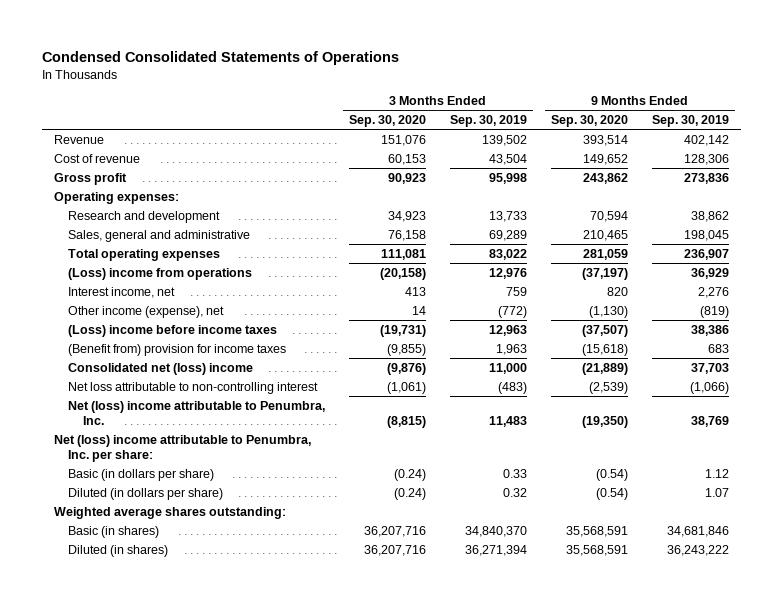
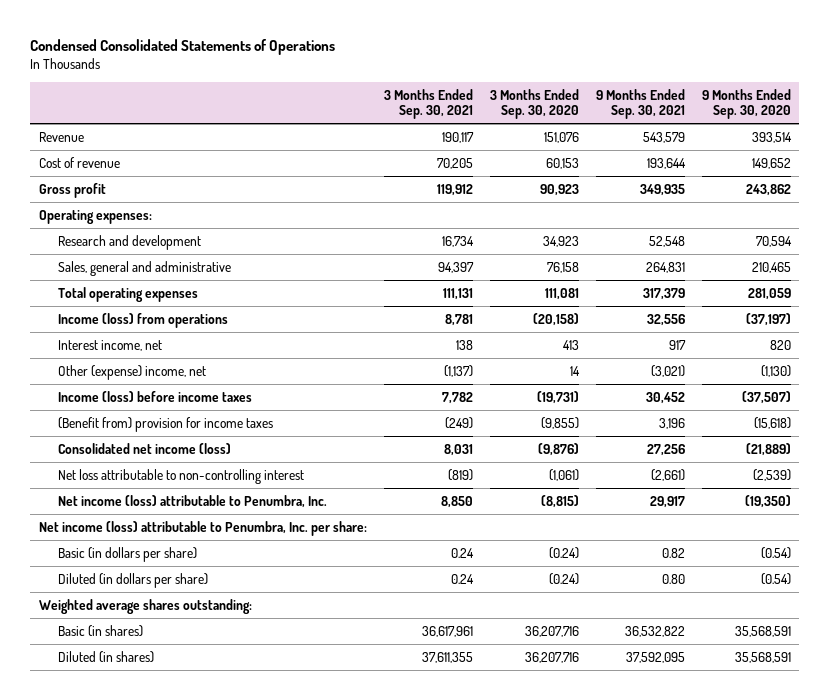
- | 3 Months Ended Sep. 30, 2020 | 3 Months Ended Sep. 30, 2019 | 9 Months Ended Sep. 30, 2020 | 9 Months Ended Sep. 30, 2019
+ | 3 Months Ended Sep. 30, 2021 | 3 Months Ended Sep. 30, 2020 | 9 Months Ended Sep. 30, 2021 | 9 Months Ended Sep. 30, 2020
- (Loss) income from operations | (20,158) | 12,976 | (37,197) | 36,929
+ Income (loss) from operations | 8,781 | (20,158) | 32,556 | (37,197)
- Other income (expense), net | 14 | (772) | (1,130) | (819)
- (Loss) income before income taxes | (19,731) | 12,963 | (37,507) | 38,386
+ Other (expense) income, net | (1,137) | 14 | (3,021) | (1,130)
+ Income (loss) before income taxes | 7,782 | (19,731) | 30,452 | (37,507)
- Consolidated net (loss) income | (9,876) | 11,000 | (21,889) | 37,703
+ Consolidated net income (loss) | 8,031 | (9,876) | 27,256 | (21,889)
- Net (loss) income attributable to Penumbra, Inc. | (8,815) | 11,483 | (19,350) | 38,769
- Net (loss) income attributable to Penumbra, Inc. per share:
+ Net income (loss) attributable to Penumbra, Inc. | 8,850 | (8,815) | 29,917 | (19,350)
+ Net income (loss) attributable to Penumbra, Inc. per share:

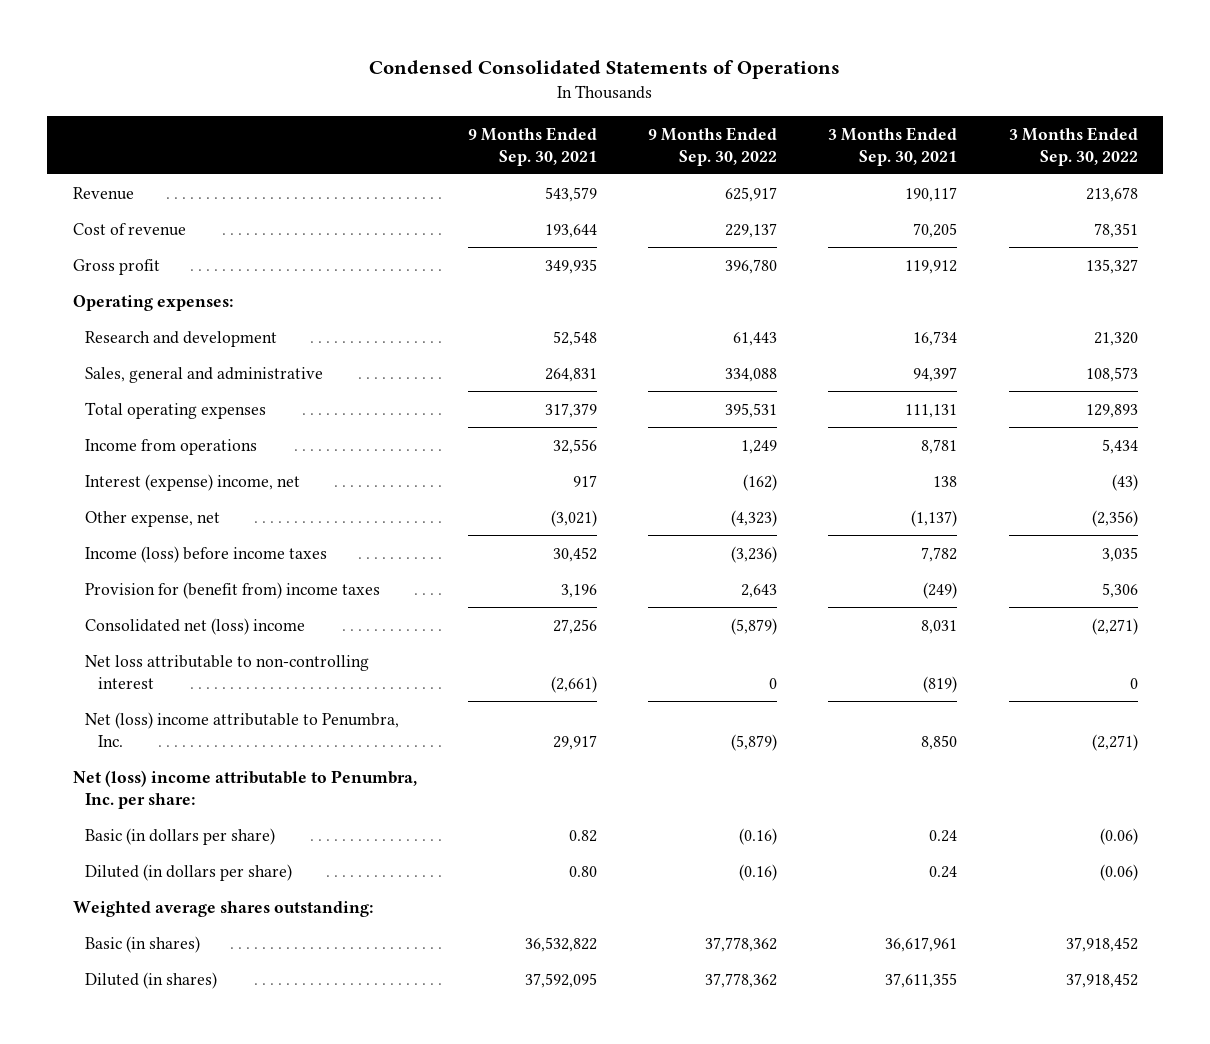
- | 3 Months Ended Sep. 30, 2021 | 3 Months Ended Sep. 30, 2020 | 9 Months Ended Sep. 30, 2021 | 9 Months Ended Sep. 30, 2020
+ | 9 Months Ended Sep. 30, 2021 | 9 Months Ended Sep. 30, 2022 | 3 Months Ended Sep. 30, 2021 | 3 Months Ended Sep. 30, 2022
- Income (loss) from operations | 8,781 | (20,158) | 32,556 | (37,197)
- Interest income, net | 138 | 413 | 917 | 820
- Other (expense) income, net | (1,137) | 14 | (3,021) | (1,130)
+ Income from operations | 32,556 | 1,249 | 8,781 | 5,434
+ Interest (expense) income, net | 917 | (162) | 138 | (43)
+ Other expense, net | (3,021) | (4,323) | (1,137) | (2,356)
- (Benefit from) provision for income taxes | (249) | (9,855) | 3,196 | (15,618)
- Consolidated net income (loss) | 8,031 | (9,876) | 27,256 | (21,889)
+ Provision for (benefit from) income taxes | 3,196 | 2,643 | (249) | 5,306
+ Consolidated net (loss) income | 27,256 | (5,879) | 8,031 | (2,271)
- Net income (loss) attributable to Penumbra, Inc. | 8,850 | (8,815) | 29,917 | (19,350)
- Net income (loss) attributable to Penumbra, Inc. per share:
+ Net (loss) income attributable to Penumbra, Inc. | 29,917 | (5,879) | 8,850 | (2,271)
+ Net (loss) income attributable to Penumbra, Inc. per share:

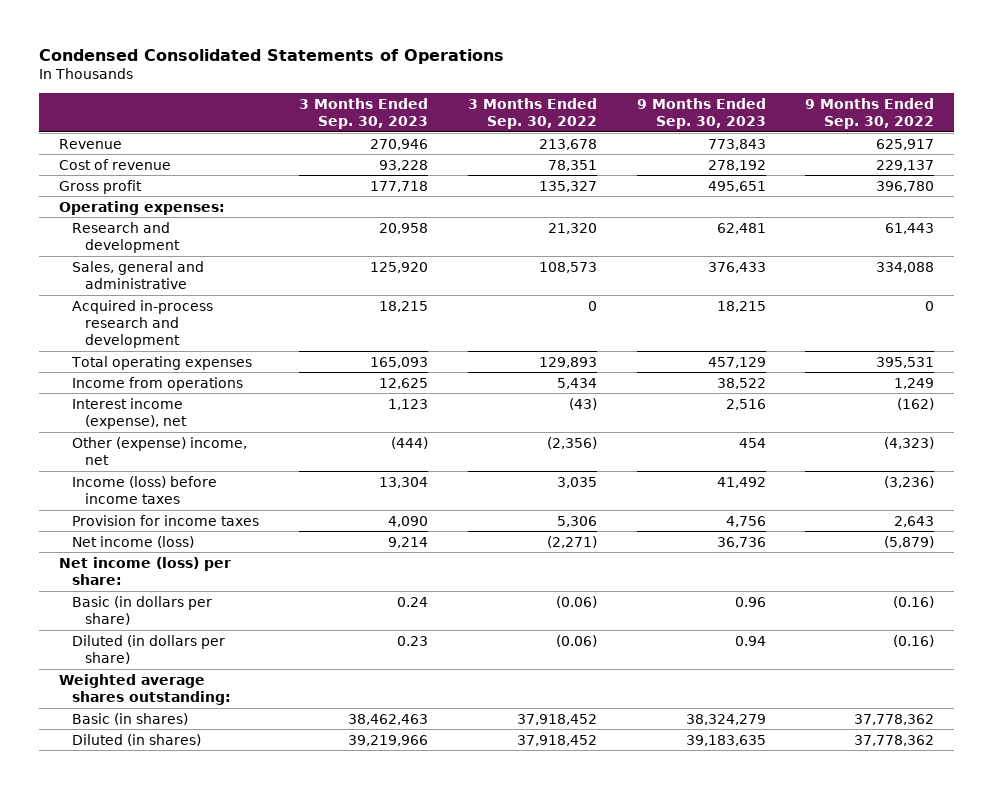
- | 9 Months Ended Sep. 30, 2021 | 9 Months Ended Sep. 30, 2022 | 3 Months Ended Sep. 30, 2021 | 3 Months Ended Sep. 30, 2022
+ | 3 Months Ended Sep. 30, 2023 | 3 Months Ended Sep. 30, 2022 | 9 Months Ended Sep. 30, 2023 | 9 Months Ended Sep. 30, 2022
+ Acquired in-process research and development | 18,215 | 0 | 18,215 | 0
- Interest (expense) income, net | 917 | (162) | 138 | (43)
- Other expense, net | (3,021) | (4,323) | (1,137) | (2,356)
+ Interest income (expense), net | 1,123 | (43) | 2,516 | (162)
+ Other (expense) income, net | (444) | (2,356) | 454 | (4,323)
- Provision for (benefit from) income taxes | 3,196 | 2,643 | (249) | 5,306
- Consolidated net (loss) income | 27,256 | (5,879) | 8,031 | (2,271)
- Net loss attributable to non-controlling interest | (2,661) | 0 | (819) | 0
- Net (loss) income attributable to Penumbra, Inc. | 29,917 | (5,879) | 8,850 | (2,271)
- Net (loss) income attributable to Penumbra, Inc. per share:
+ Provision for income taxes | 4,090 | 5,306 | 4,756 | 2,643
+ Net income (loss) | 9,214 | (2,271) | 36,736 | (5,879)
+ Net income (loss) per share:

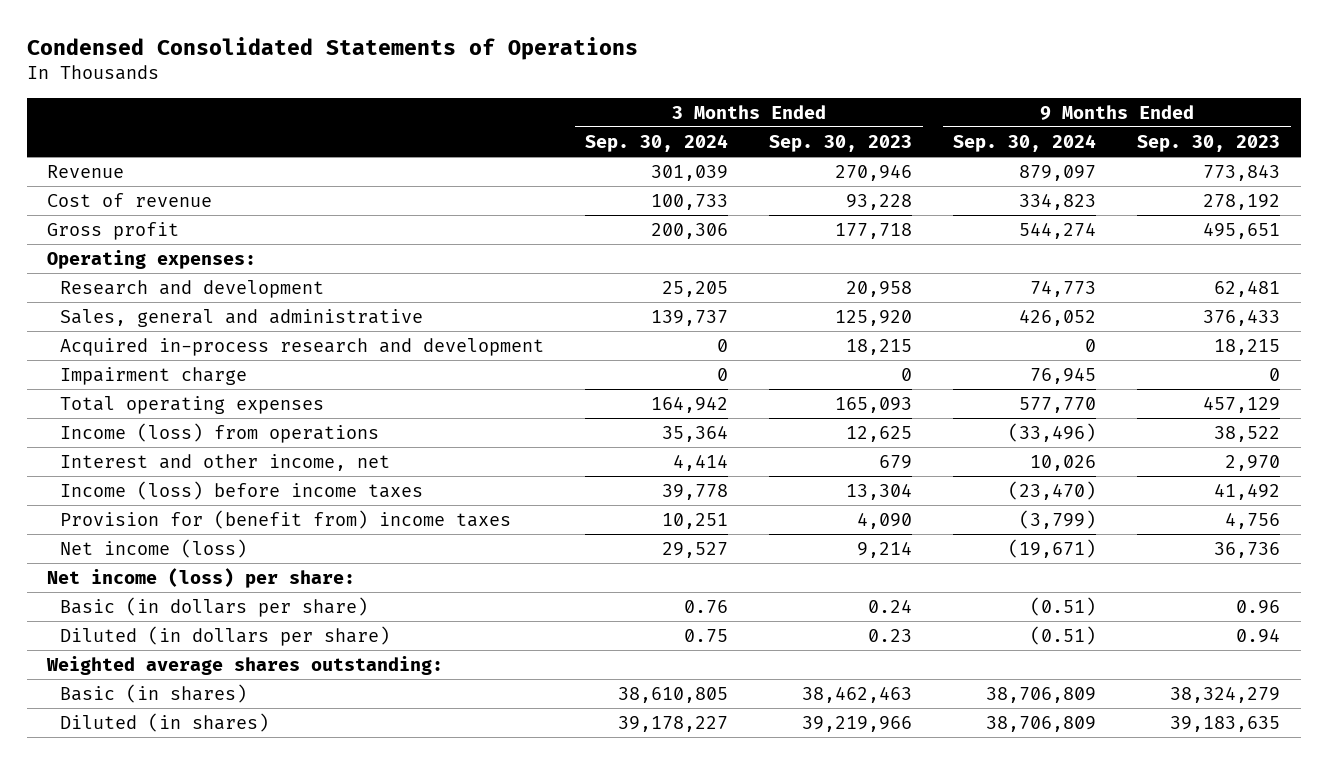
- | 3 Months Ended Sep. 30, 2023 | 3 Months Ended Sep. 30, 2022 | 9 Months Ended Sep. 30, 2023 | 9 Months Ended Sep. 30, 2022
+ | 3 Months Ended Sep. 30, 2024 | 3 Months Ended Sep. 30, 2023 | 9 Months Ended Sep. 30, 2024 | 9 Months Ended Sep. 30, 2023
+ Impairment charge | 0 | 0 | 76,945 | 0
- Income from operations | 12,625 | 5,434 | 38,522 | 1,249
- Interest income (expense), net | 1,123 | (43) | 2,516 | (162)
- Other (expense) income, net | (444) | (2,356) | 454 | (4,323)
+ Income (loss) from operations | 35,364 | 12,625 | (33,496) | 38,522
+ Interest and other income, net | 4,414 | 679 | 10,026 | 2,970
- Provision for income taxes | 4,090 | 5,306 | 4,756 | 2,643
+ Provision for (benefit from) income taxes | 10,251 | 4,090 | (3,799) | 4,756

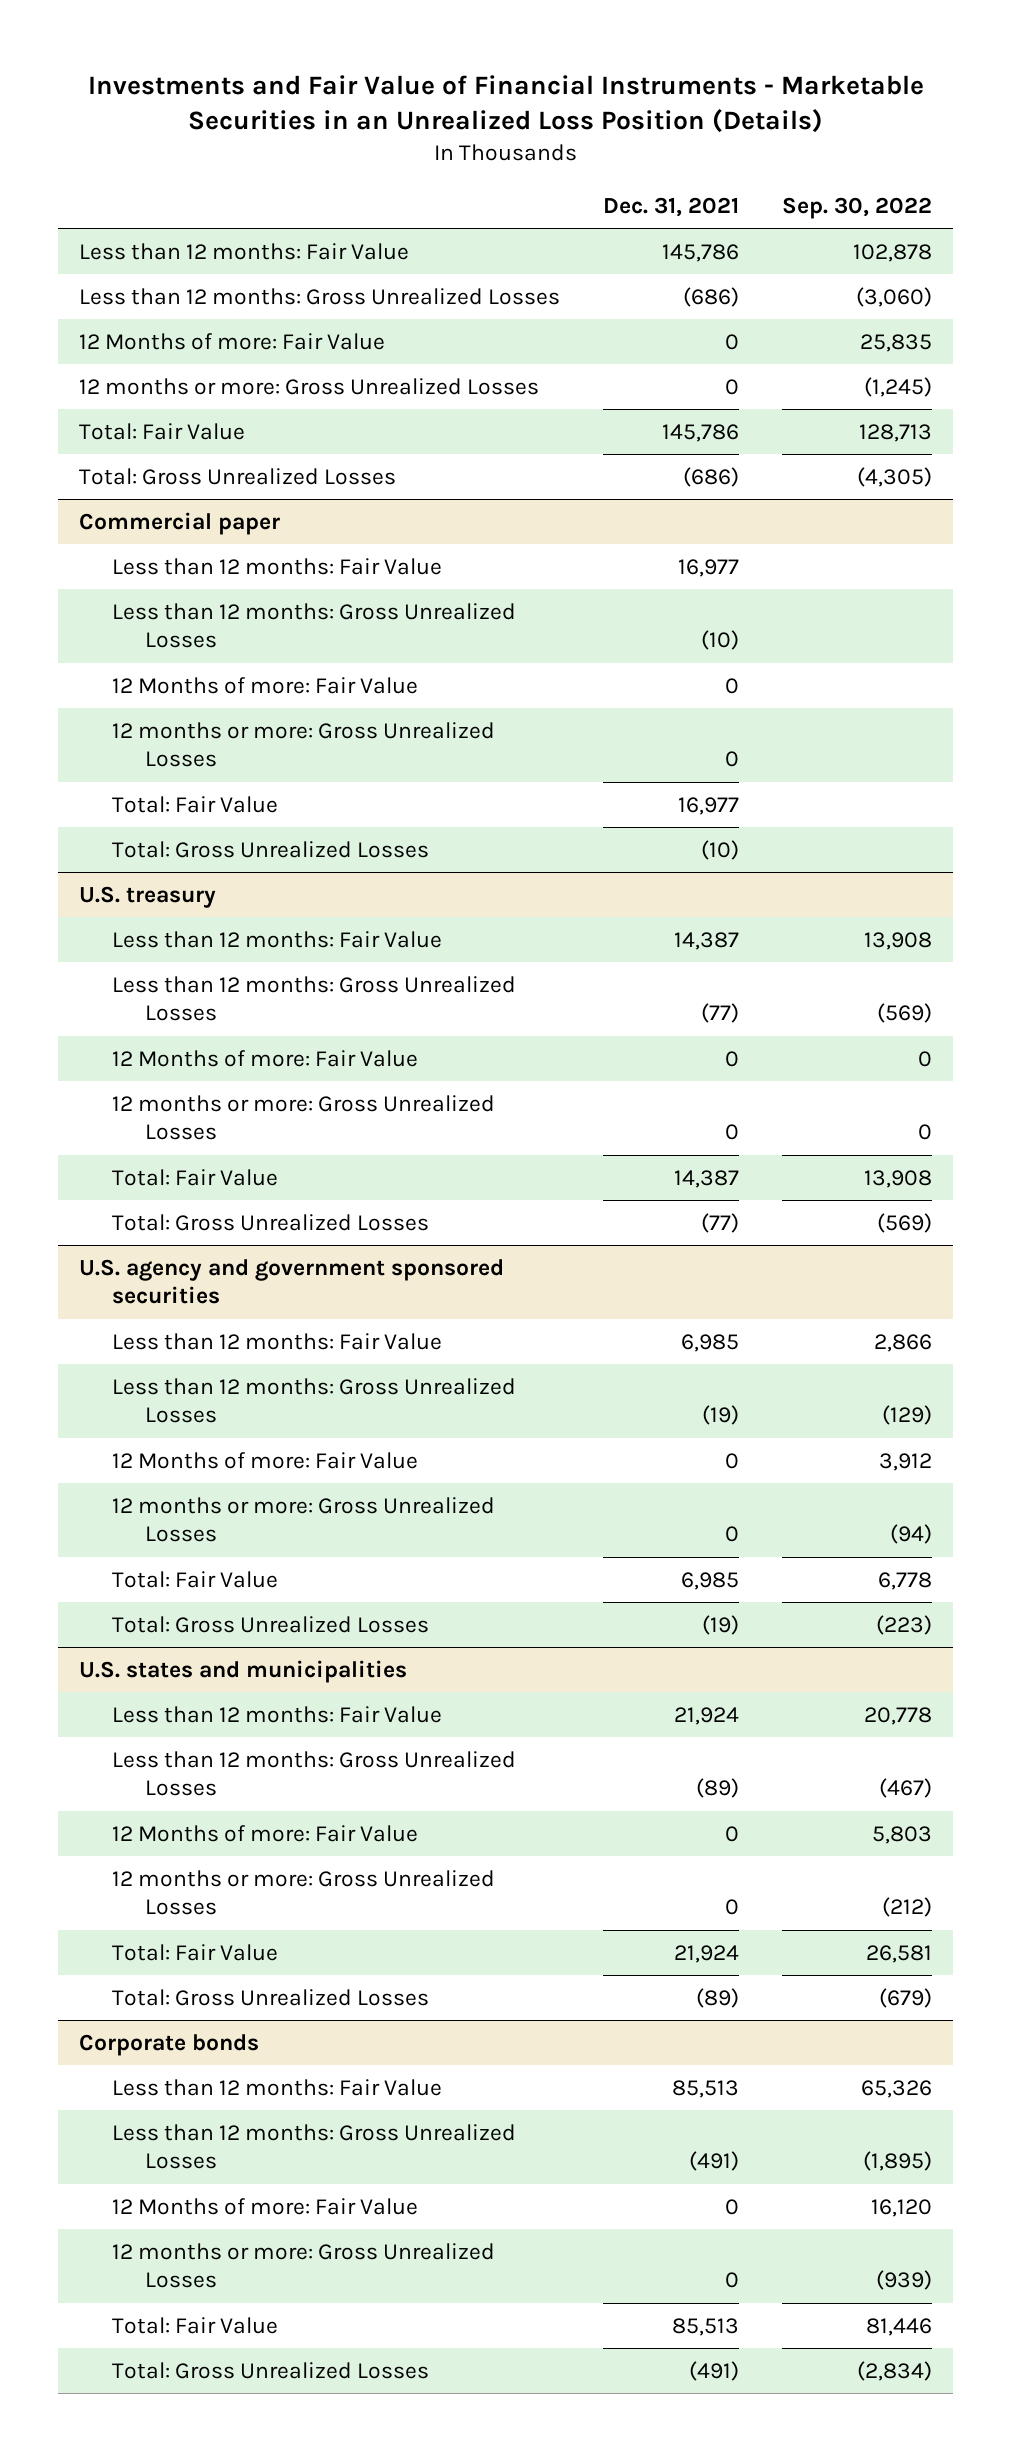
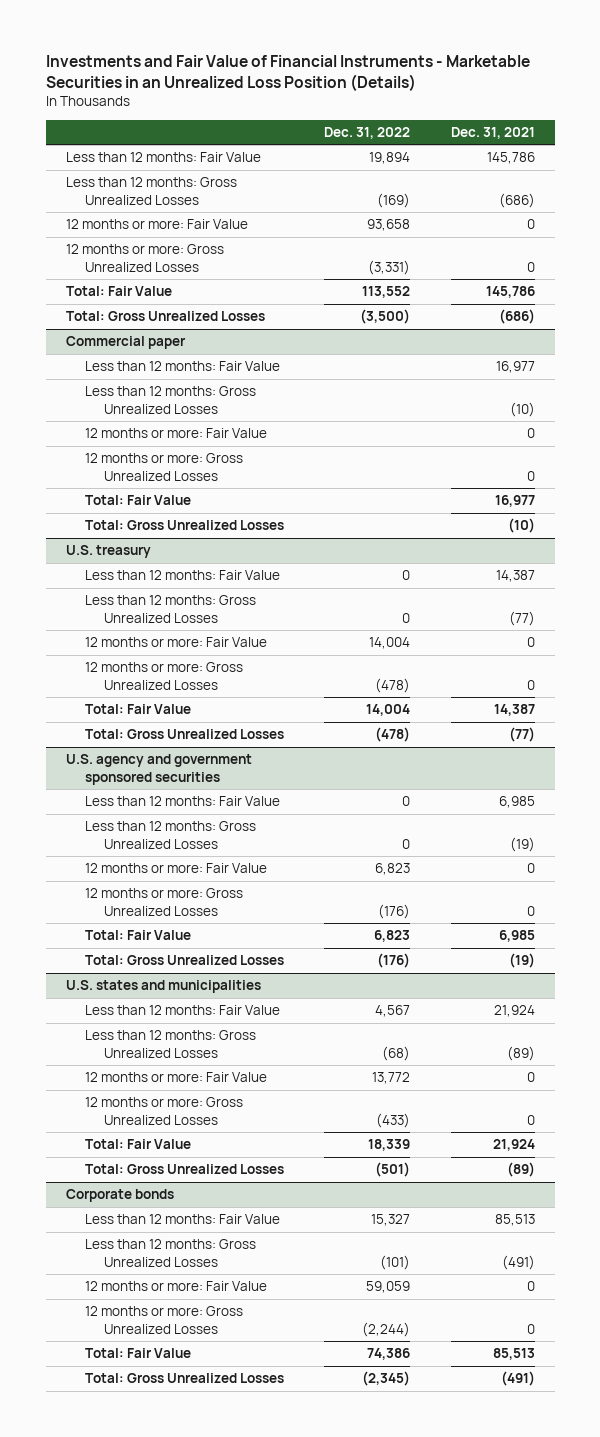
- | Dec. 31, 2021 | Sep. 30, 2022
+ | Dec. 31, 2022 | Dec. 31, 2021
- 12 Months of more: Fair Value | 0 | 25,835
+ 12 months or more: Fair Value | 93,658 | 0
@ Commercial paper
- 12 Months of more: Fair Value | 0 |
+ 12 months or more: Fair Value | | 0
@ U.S. treasury
- 12 Months of more: Fair Value | 0 | 0
+ 12 months or more: Fair Value | 14,004 | 0
@ U.S. agency and government sponsored securities
- 12 Months of more: Fair Value | 0 | 3,912
+ 12 months or more: Fair Value | 6,823 | 0
@ U.S. states and municipalities
- 12 Months of more: Fair Value | 0 | 5,803
+ 12 months or more: Fair Value | 13,772 | 0
@ Corporate bonds
- 12 Months of more: Fair Value | 0 | 16,120
+ 12 months or more: Fair Value | 59,059 | 0

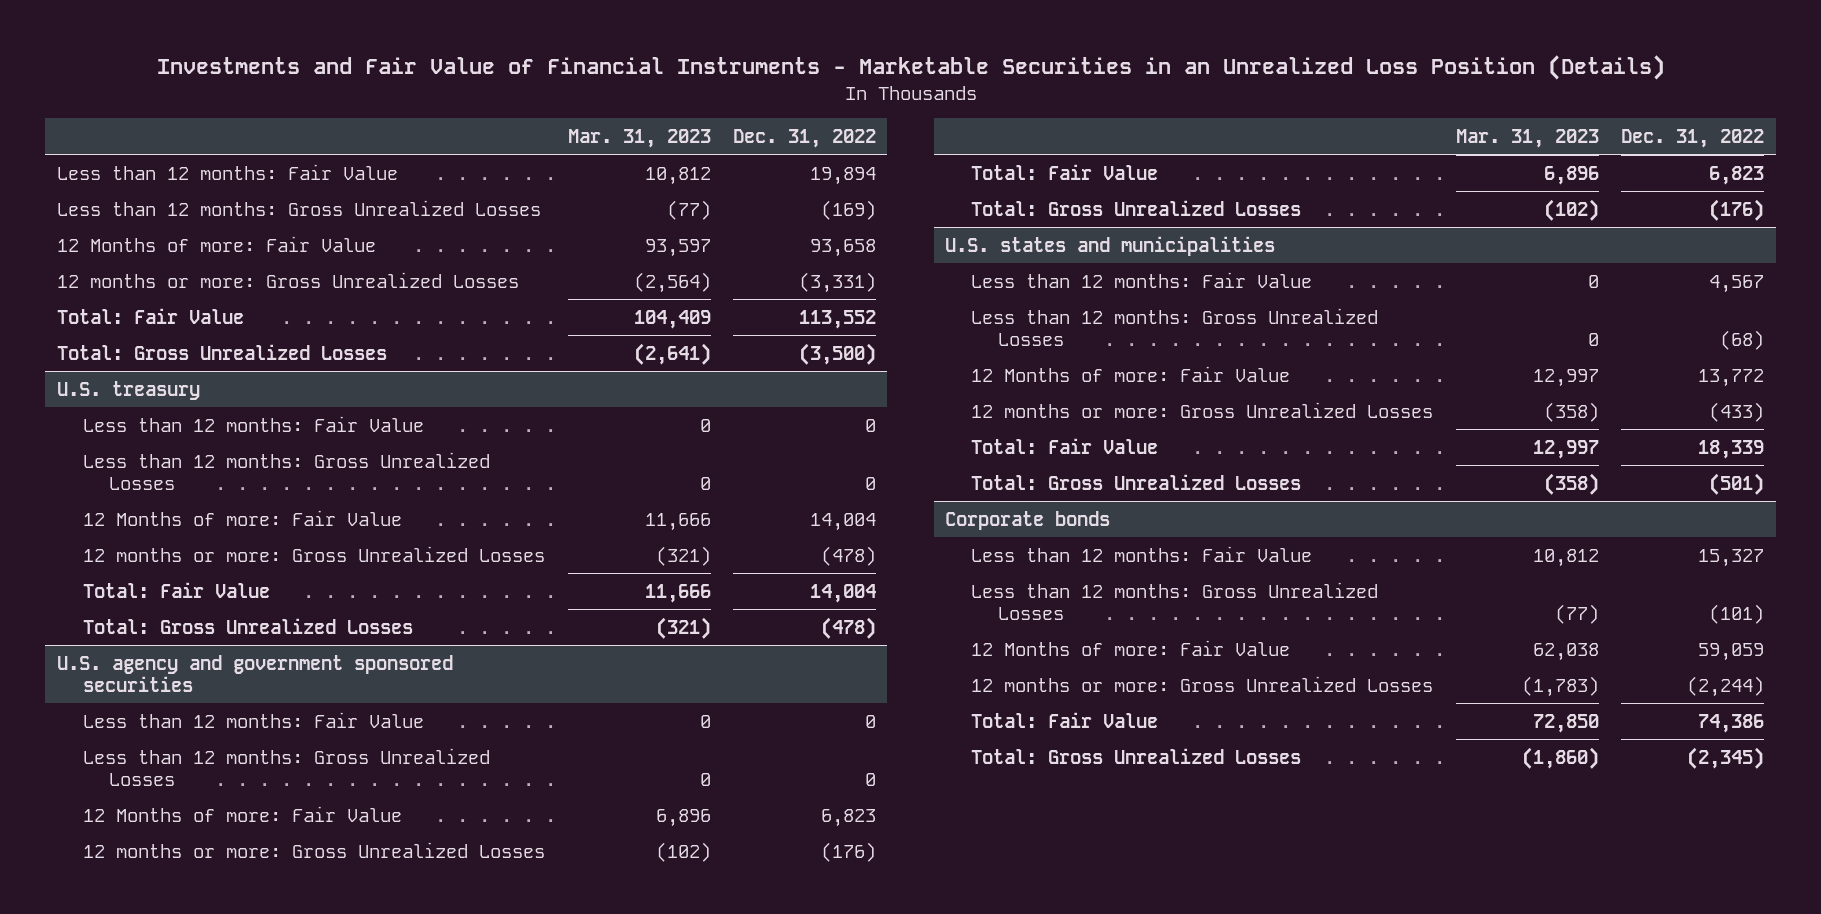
- | Dec. 31, 2022 | Dec. 31, 2021
+ | Mar. 31, 2023 | Dec. 31, 2022
- 12 months or more: Fair Value | 93,658 | 0
+ 12 Months of more: Fair Value | 93,597 | 93,658
- Commercial paper
- Less than 12 months: Fair Value | | 16,977
- Less than 12 months: Gross Unrealized Losses | | (10)
- 12 months or more: Fair Value | | 0
- 12 months or more: Gross Unrealized Losses | | 0
- Total: Fair Value | | 16,977
- Total: Gross Unrealized Losses | | (10)
@ U.S. treasury
- 12 months or more: Fair Value | 14,004 | 0
+ 12 Months of more: Fair Value | 11,666 | 14,004
@ U.S. agency and government sponsored securities
- 12 months or more: Fair Value | 6,823 | 0
+ 12 Months of more: Fair Value | 6,896 | 6,823
@ U.S. states and municipalities
- 12 months or more: Fair Value | 13,772 | 0
+ 12 Months of more: Fair Value | 12,997 | 13,772
@ Corporate bonds
- 12 months or more: Fair Value | 59,059 | 0
+ 12 Months of more: Fair Value | 62,038 | 59,059

